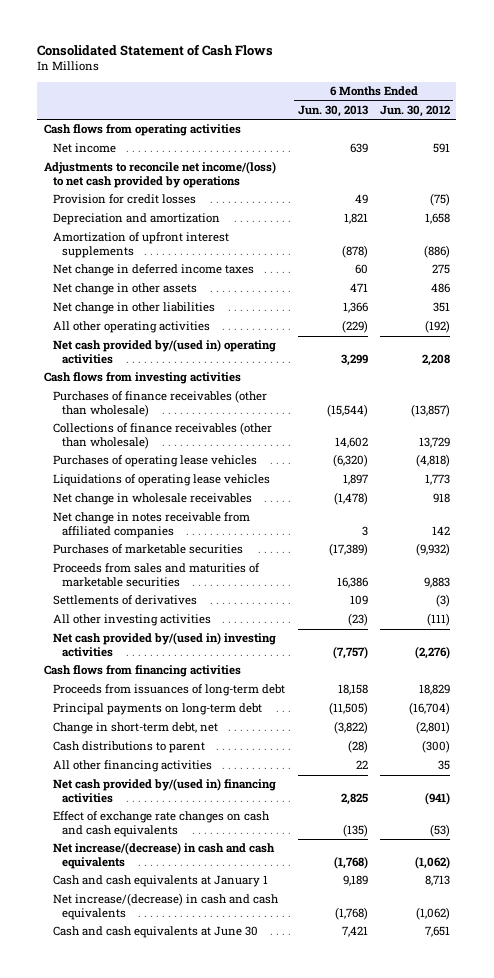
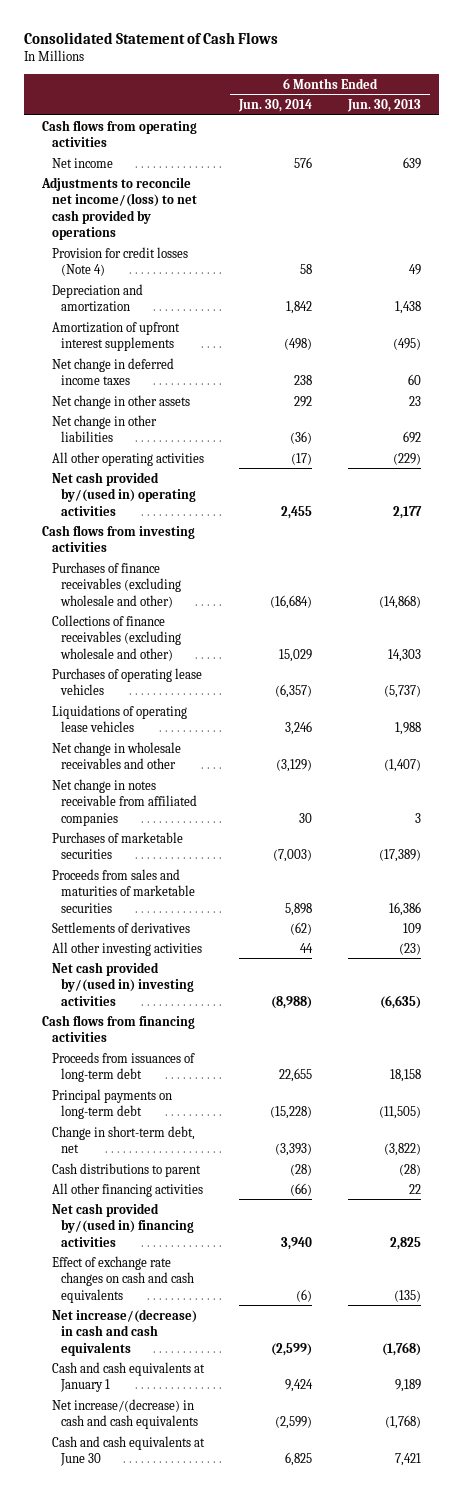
- | 6 Months Ended Jun. 30, 2013 | 6 Months Ended Jun. 30, 2012
+ | 6 Months Ended Jun. 30, 2014 | 6 Months Ended Jun. 30, 2013
- Provision for credit losses | 49 | (75)
- Depreciation and amortization | 1,821 | 1,658
- Amortization of upfront interest supplements | (878) | (886)
+ Provision for credit losses (Note 4) | 58 | 49
+ Depreciation and amortization | 1,842 | 1,438
+ Amortization of upfront interest supplements | (498) | (495)
- Net change in other assets | 471 | 486
- Net change in other liabilities | 1,366 | 351
+ Net change in other assets | 292 | 23
+ Net change in other liabilities | (36) | 692
- Net cash provided by/(used in) operating activities | 3,299 | 2,208
+ Net cash provided by/(used in) operating activities | 2,455 | 2,177
- Purchases of finance receivables (other than wholesale) | (15,544) | (13,857)
- Collections of finance receivables (other than wholesale) | 14,602 | 13,729
- Purchases of operating lease vehicles | (6,320) | (4,818)
- Liquidations of operating lease vehicles | 1,897 | 1,773
- Net change in wholesale receivables | (1,478) | 918
+ Purchases of finance receivables (excluding wholesale and other) | (16,684) | (14,868)
+ Collections of finance receivables (excluding wholesale and other) | 15,029 | 14,303
+ Purchases of operating lease vehicles | (6,357) | (5,737)
+ Liquidations of operating lease vehicles | 3,246 | 1,988
+ Net change in wholesale receivables and other | (3,129) | (1,407)
- Net cash provided by/(used in) investing activities | (7,757) | (2,276)
+ Net cash provided by/(used in) investing activities | (8,988) | (6,635)

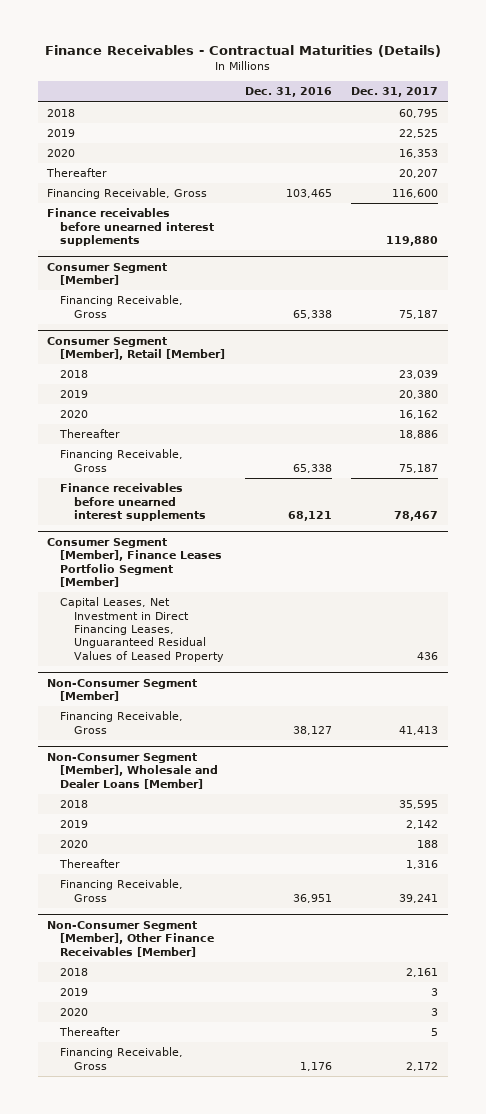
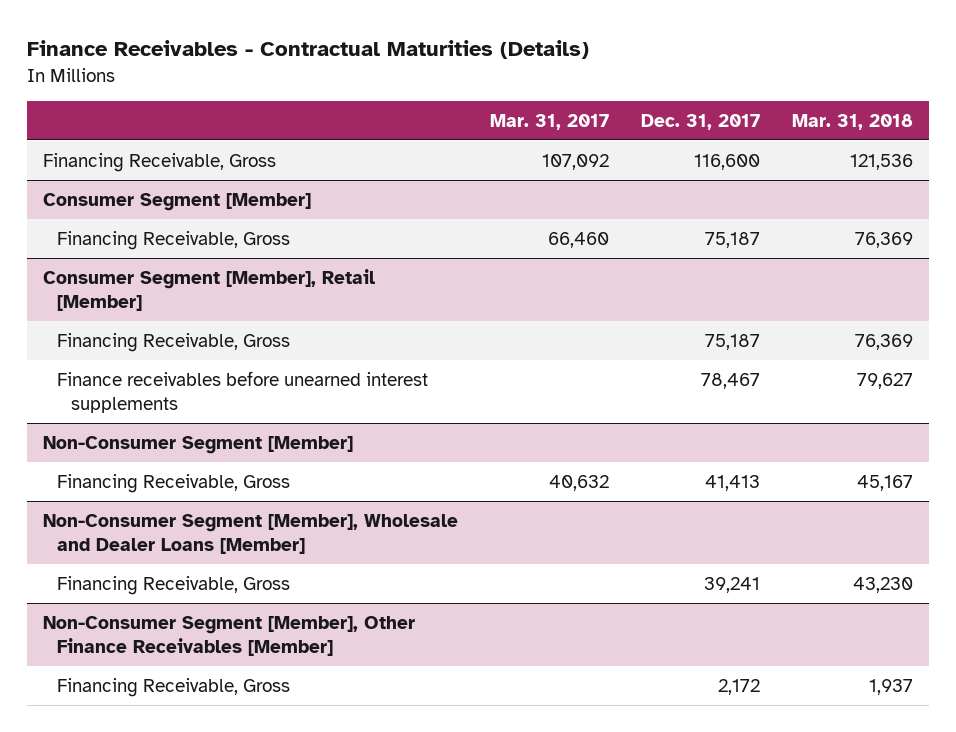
- | Dec. 31, 2016 | Dec. 31, 2017
+ | Mar. 31, 2017 | Dec. 31, 2017 | Mar. 31, 2018
- 2018 | | 60,795
- 2019 | | 22,525
- 2020 | | 16,353
- Thereafter | | 20,207
- Finance receivables before unearned interest supplements | | 119,880
@ Consumer Segment [Member], Retail [Member]
- 2018 | | 23,039
- 2019 | | 20,380
- 2020 | | 16,162
- Thereafter | | 18,886
- Consumer Segment [Member], Finance Leases Portfolio Segment [Member]
- Capital Leases, Net Investment in Direct Financing Leases, Unguaranteed Residual Values of Leased Property | | 436
@ Non-Consumer Segment [Member], Wholesale and Dealer Loans [Member]
- 2018 | | 35,595
- 2019 | | 2,142
- 2020 | | 188
- Thereafter | | 1,316
@ Non-Consumer Segment [Member], Other Finance Receivables [Member]
- 2018 | | 2,161
- 2019 | | 3
- 2020 | | 3
- Thereafter | | 5

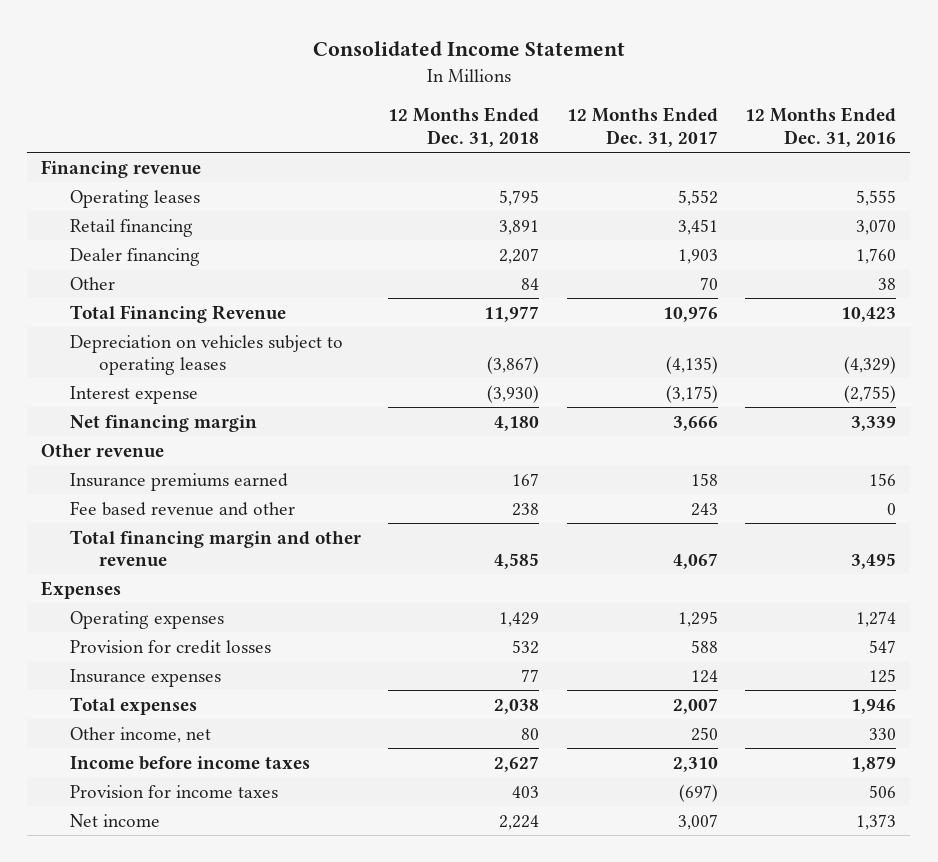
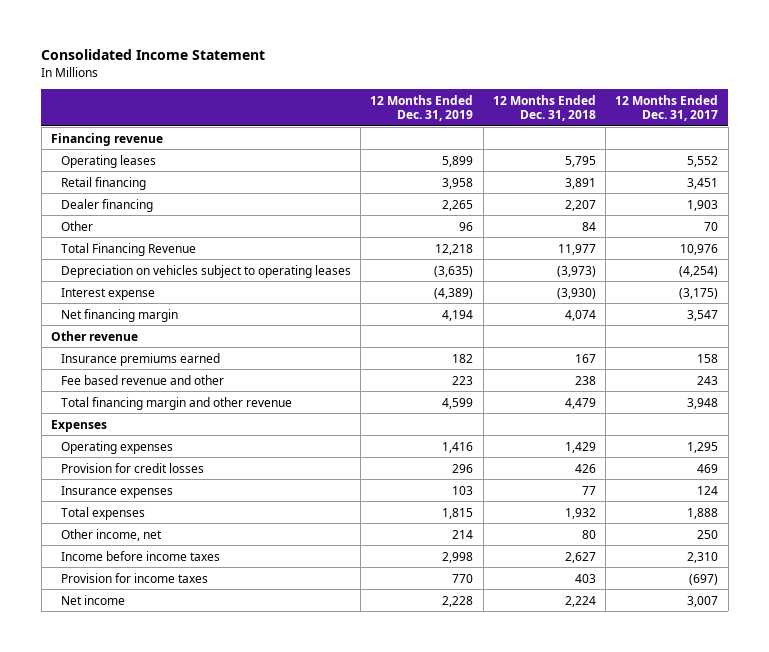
- | 12 Months Ended Dec. 31, 2018 | 12 Months Ended Dec. 31, 2017 | 12 Months Ended Dec. 31, 2016
+ | 12 Months Ended Dec. 31, 2019 | 12 Months Ended Dec. 31, 2018 | 12 Months Ended Dec. 31, 2017
- Depreciation on vehicles subject to operating leases | (3,867) | (4,135) | (4,329)
+ Depreciation on vehicles subject to operating leases | (3,635) | (3,973) | (4,254)
- Net financing margin | 4,180 | 3,666 | 3,339
+ Net financing margin | 4,194 | 4,074 | 3,547
- Total financing margin and other revenue | 4,585 | 4,067 | 3,495
+ Total financing margin and other revenue | 4,599 | 4,479 | 3,948
- Provision for credit losses | 532 | 588 | 547
+ Provision for credit losses | 296 | 426 | 469
- Total expenses | 2,038 | 2,007 | 1,946
+ Total expenses | 1,815 | 1,932 | 1,888

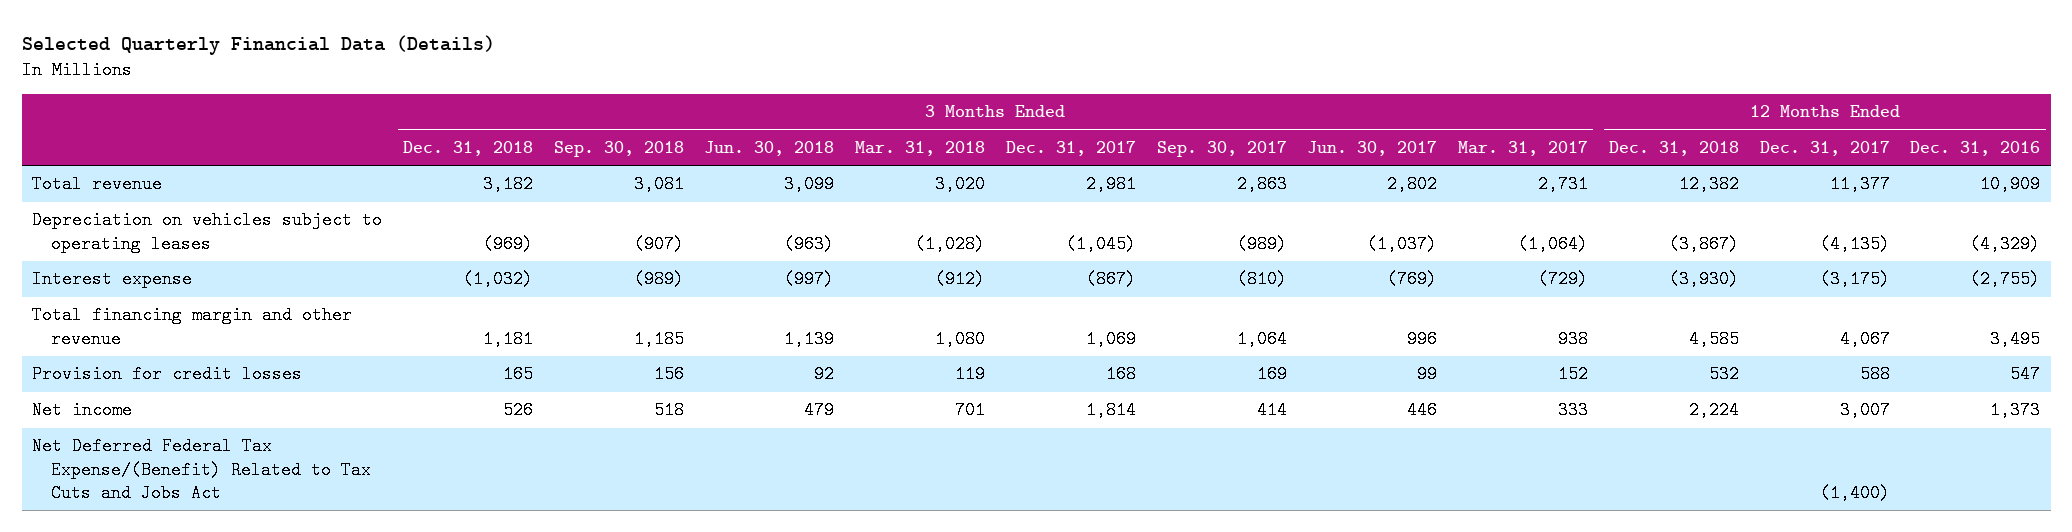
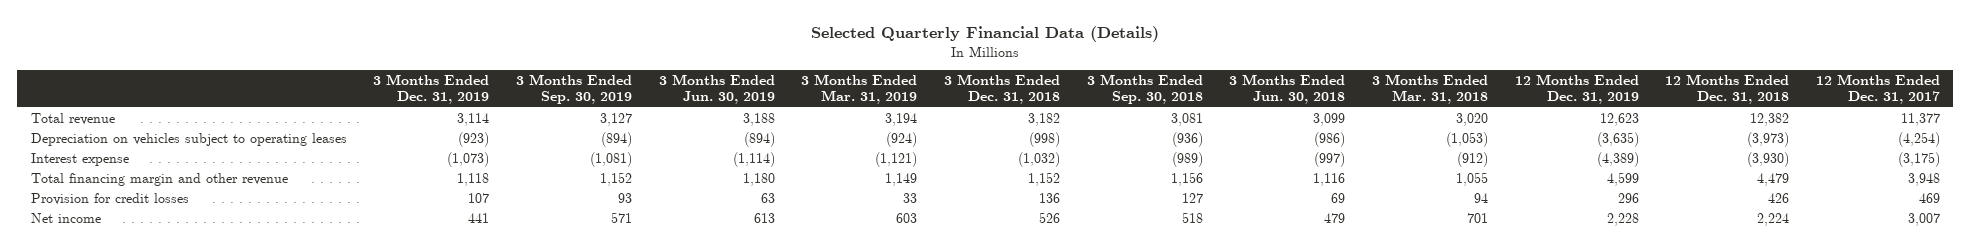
- | 3 Months Ended Dec. 31, 2018 | 3 Months Ended Sep. 30, 2018 | 3 Months Ended Jun. 30, 2018 | 3 Months Ended Mar. 31, 2018 | 3 Months Ended Dec. 31, 2017 | 3 Months Ended Sep. 30, 2017 | 3 Months Ended Jun. 30, 2017 | 3 Months Ended Mar. 31, 2017 | 12 Months Ended Dec. 31, 2018 | 12 Months Ended Dec. 31, 2017 | 12 Months Ended Dec. 31, 2016
+ | 3 Months Ended Dec. 31, 2019 | 3 Months Ended Sep. 30, 2019 | 3 Months Ended Jun. 30, 2019 | 3 Months Ended Mar. 31, 2019 | 3 Months Ended Dec. 31, 2018 | 3 Months Ended Sep. 30, 2018 | 3 Months Ended Jun. 30, 2018 | 3 Months Ended Mar. 31, 2018 | 12 Months Ended Dec. 31, 2019 | 12 Months Ended Dec. 31, 2018 | 12 Months Ended Dec. 31, 2017
- Depreciation on vehicles subject to operating leases | (969) | (907) | (963) | (1,028) | (1,045) | (989) | (1,037) | (1,064) | (3,867) | (4,135) | (4,329)
+ Depreciation on vehicles subject to operating leases | (923) | (894) | (894) | (924) | (998) | (936) | (986) | (1,053) | (3,635) | (3,973) | (4,254)
- Total financing margin and other revenue | 1,181 | 1,185 | 1,139 | 1,080 | 1,069 | 1,064 | 996 | 938 | 4,585 | 4,067 | 3,495
- Provision for credit losses | 165 | 156 | 92 | 119 | 168 | 169 | 99 | 152 | 532 | 588 | 547
+ Total financing margin and other revenue | 1,118 | 1,152 | 1,180 | 1,149 | 1,152 | 1,156 | 1,116 | 1,055 | 4,599 | 4,479 | 3,948
+ Provision for credit losses | 107 | 93 | 63 | 33 | 136 | 127 | 69 | 94 | 296 | 426 | 469
- Net Deferred Federal Tax Expense/(Benefit) Related to Tax Cuts and Jobs Act | | | | | | | | | | (1,400) |

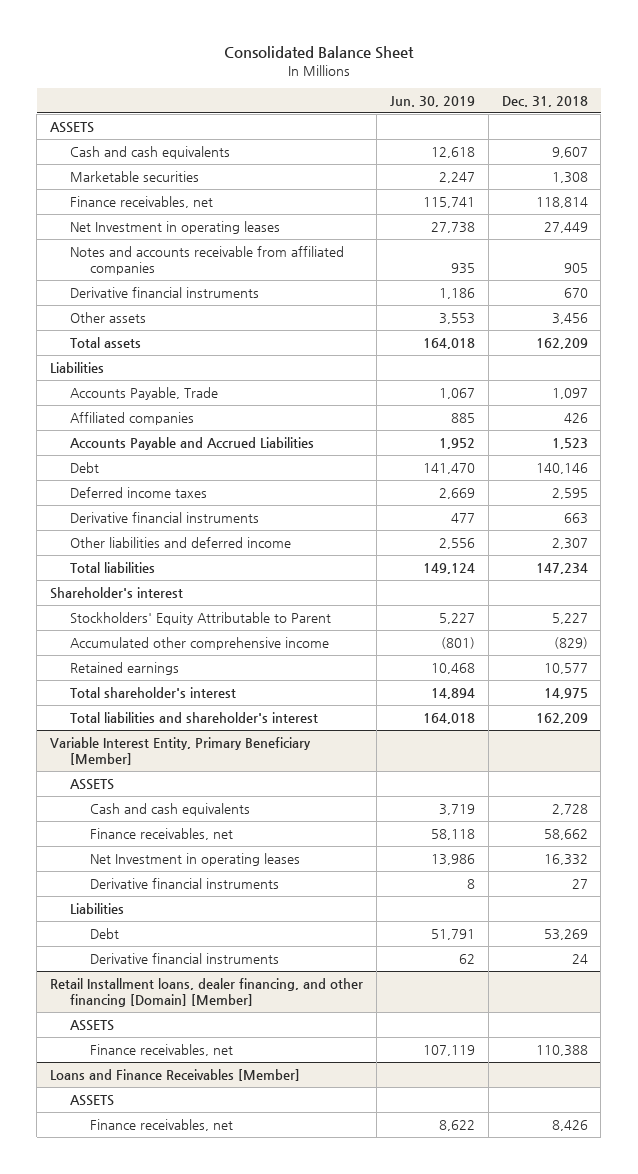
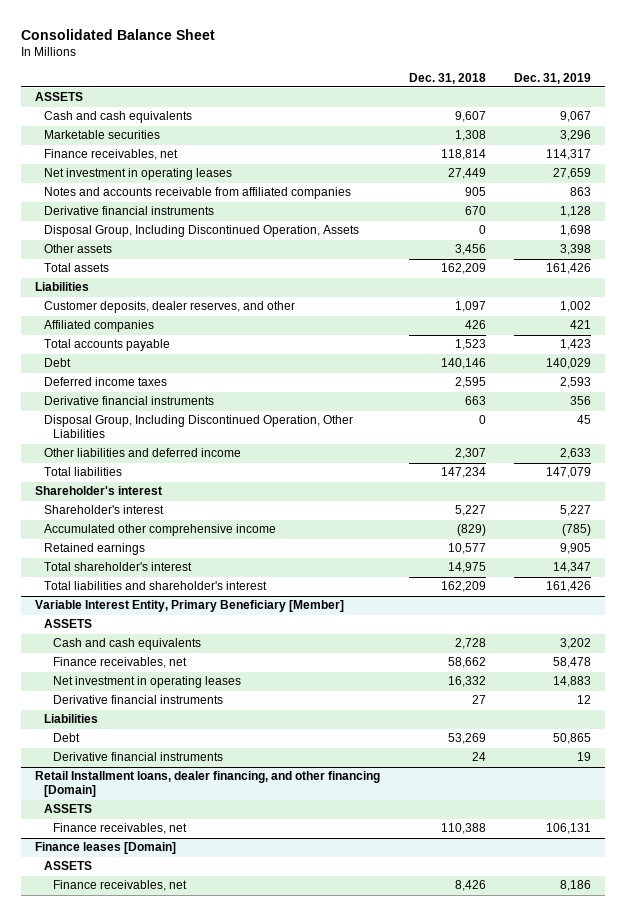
- | Jun. 30, 2019 | Dec. 31, 2018
+ | Dec. 31, 2018 | Dec. 31, 2019
- Net Investment in operating leases | 27,738 | 27,449
+ Net investment in operating leases | 27,449 | 27,659
+ Disposal Group, Including Discontinued Operation, Assets | 0 | 1,698
- Accounts Payable, Trade | 1,067 | 1,097
+ Customer deposits, dealer reserves, and other | 1,097 | 1,002
- Accounts Payable and Accrued Liabilities | 1,952 | 1,523
+ Total accounts payable | 1,523 | 1,423
+ Disposal Group, Including Discontinued Operation, Other Liabilities | 0 | 45
- Stockholders' Equity Attributable to Parent | 5,227 | 5,227
+ Shareholder's interest | 5,227 | 5,227
@ Variable Interest Entity, Primary Beneficiary [Member]
- Net Investment in operating leases | 13,986 | 16,332
+ Net investment in operating leases | 16,332 | 14,883
- Retail Installment loans, dealer financing, and other financing [Domain] [Member]
+ Retail Installment loans, dealer financing, and other financing [Domain]
- Loans and Finance Receivables [Member]
+ Finance leases [Domain]

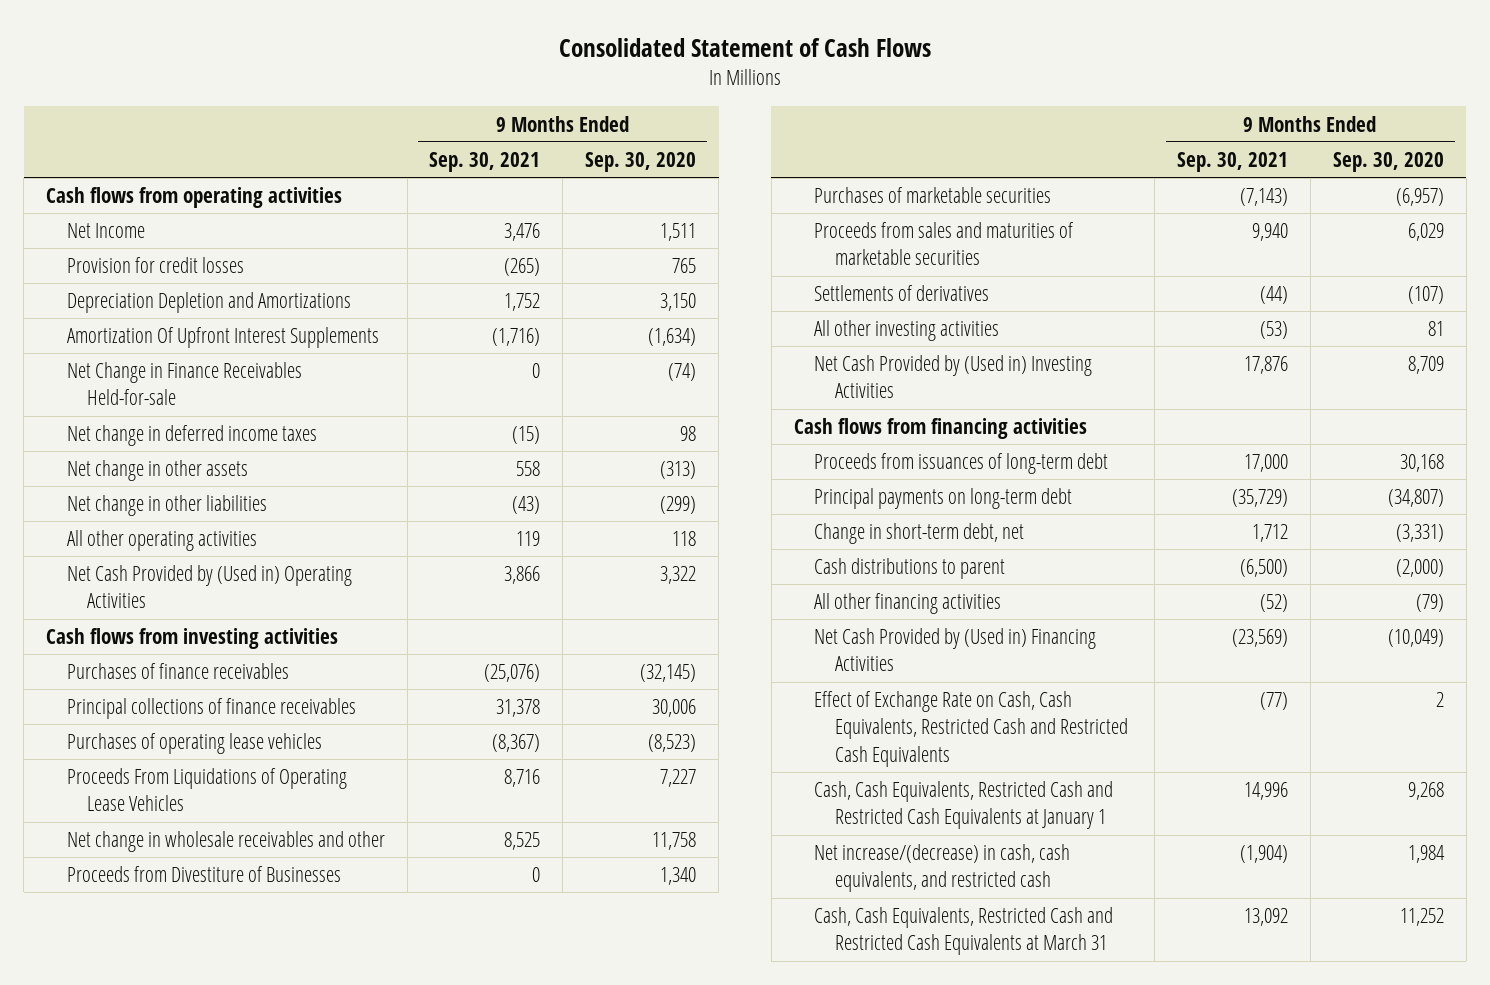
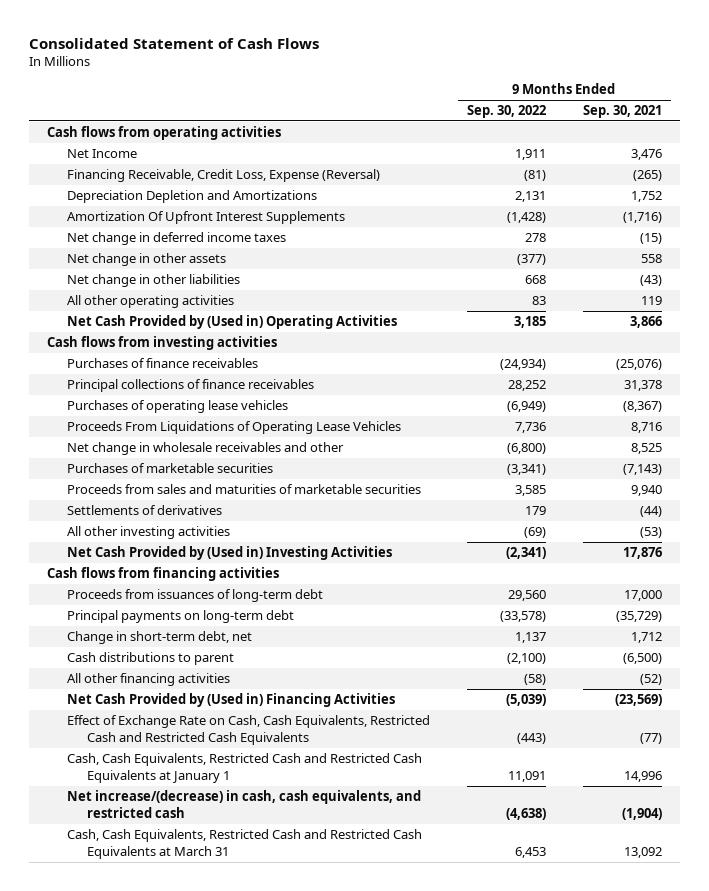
- | 9 Months Ended Sep. 30, 2021 | 9 Months Ended Sep. 30, 2020
+ | 9 Months Ended Sep. 30, 2022 | 9 Months Ended Sep. 30, 2021
- Provision for credit losses | (265) | 765
+ Financing Receivable, Credit Loss, Expense (Reversal) | (81) | (265)
- Net Change in Finance Receivables Held-for-sale | 0 | (74)
- Proceeds from Divestiture of Businesses | 0 | 1,340

